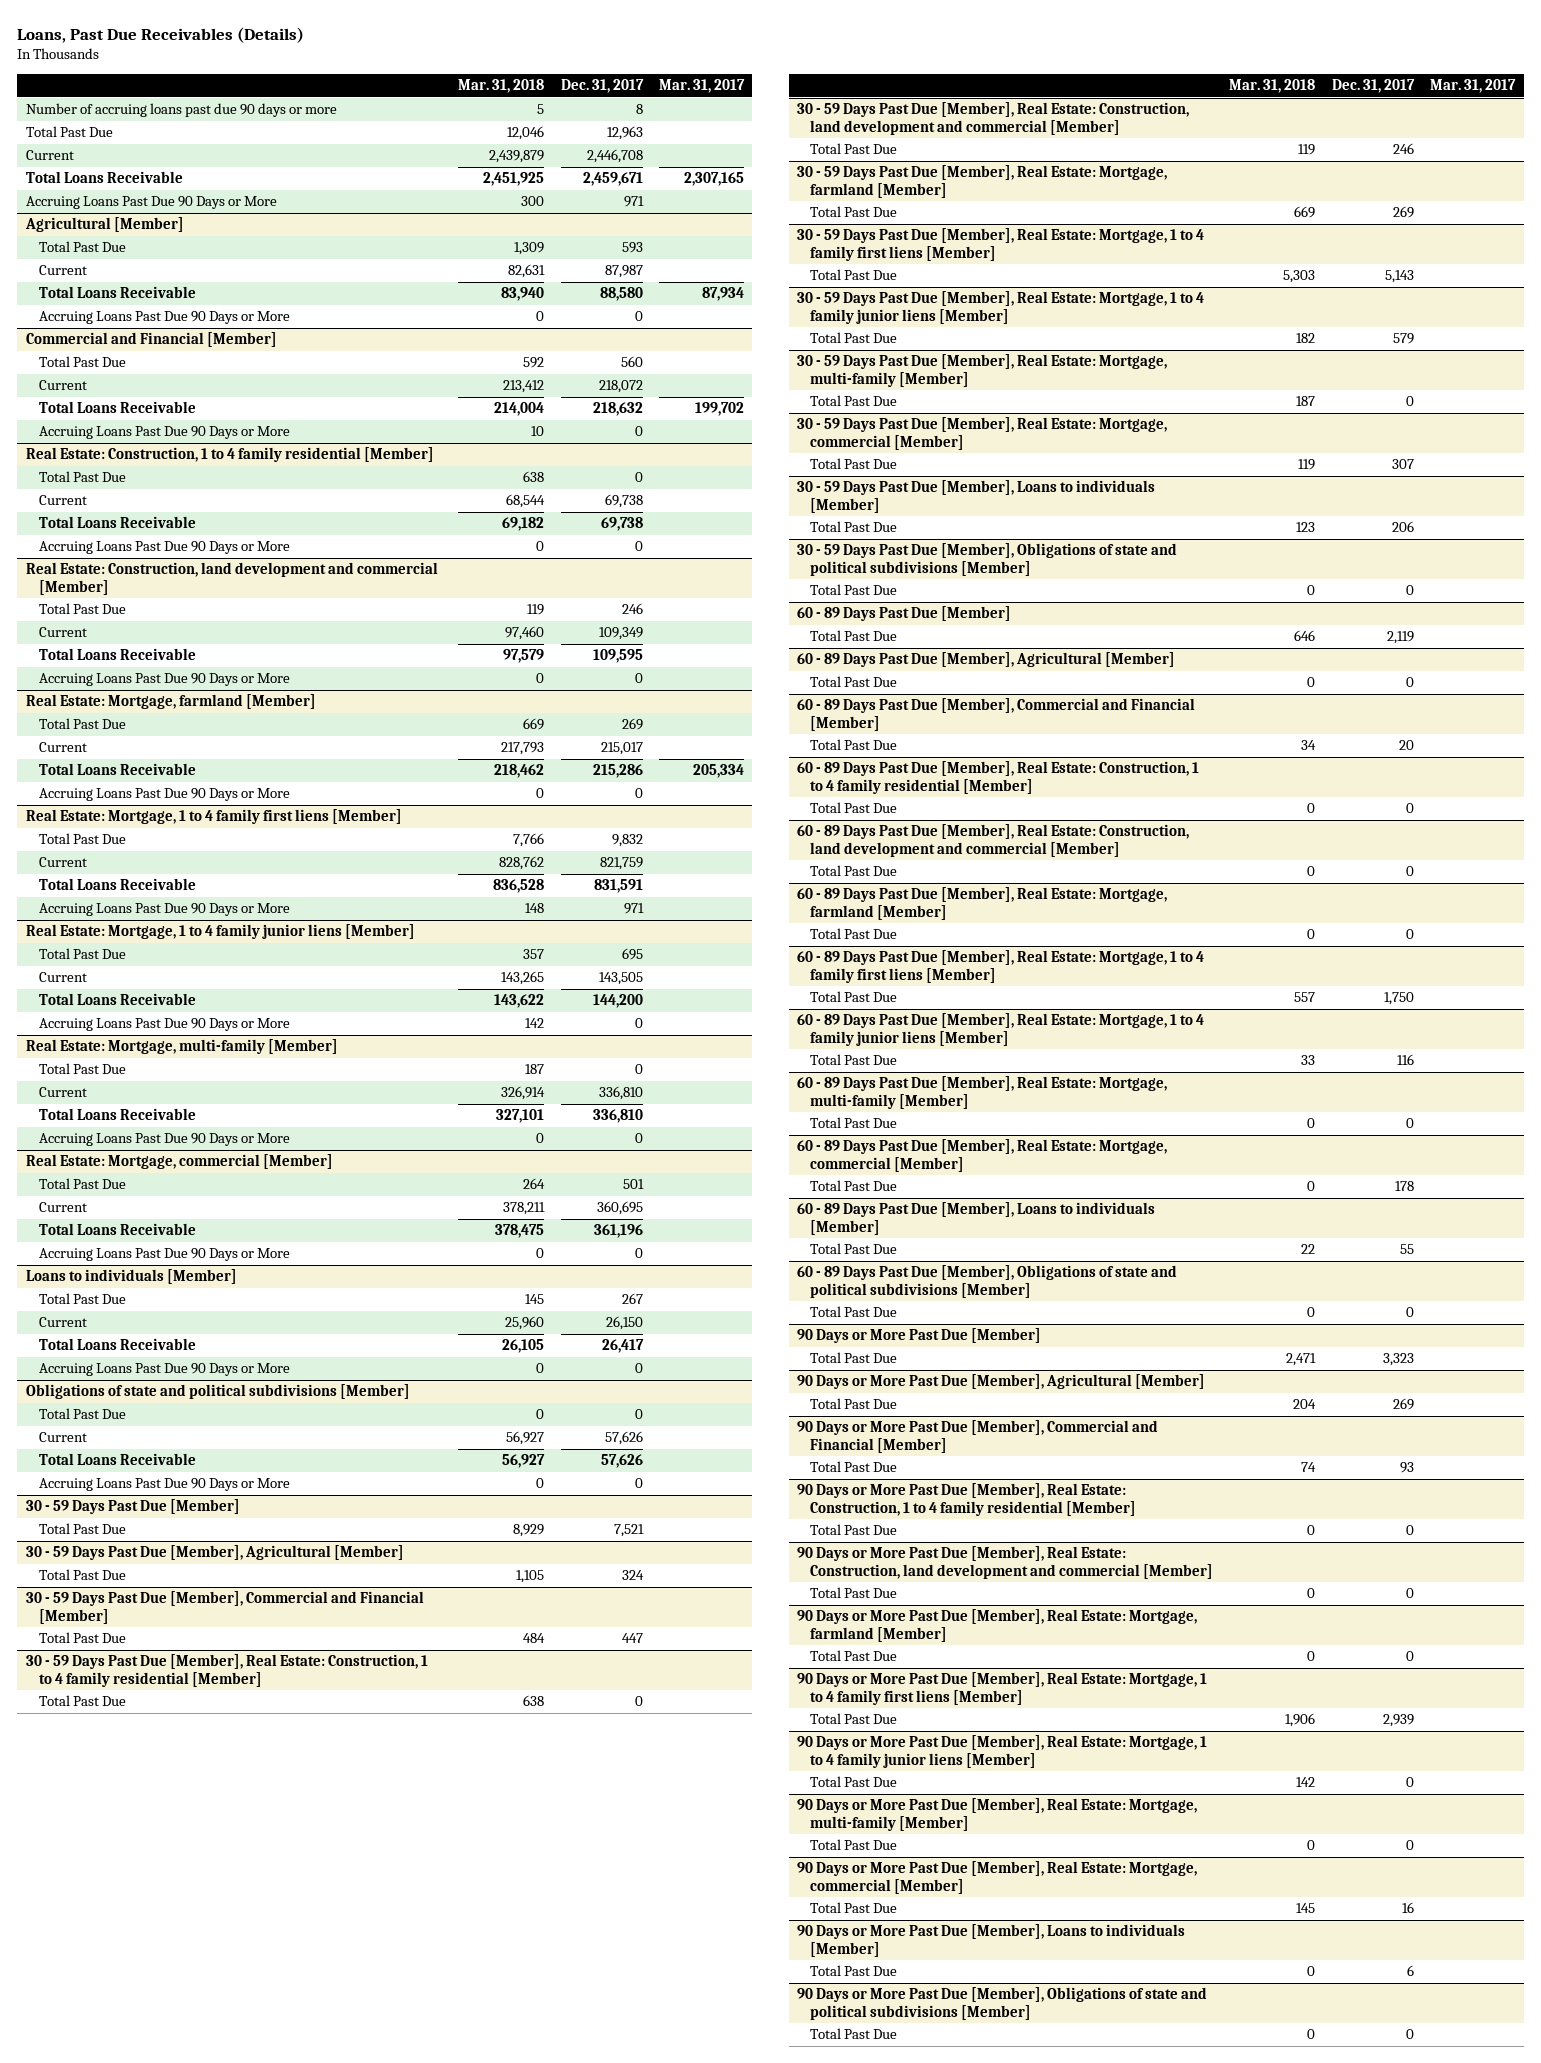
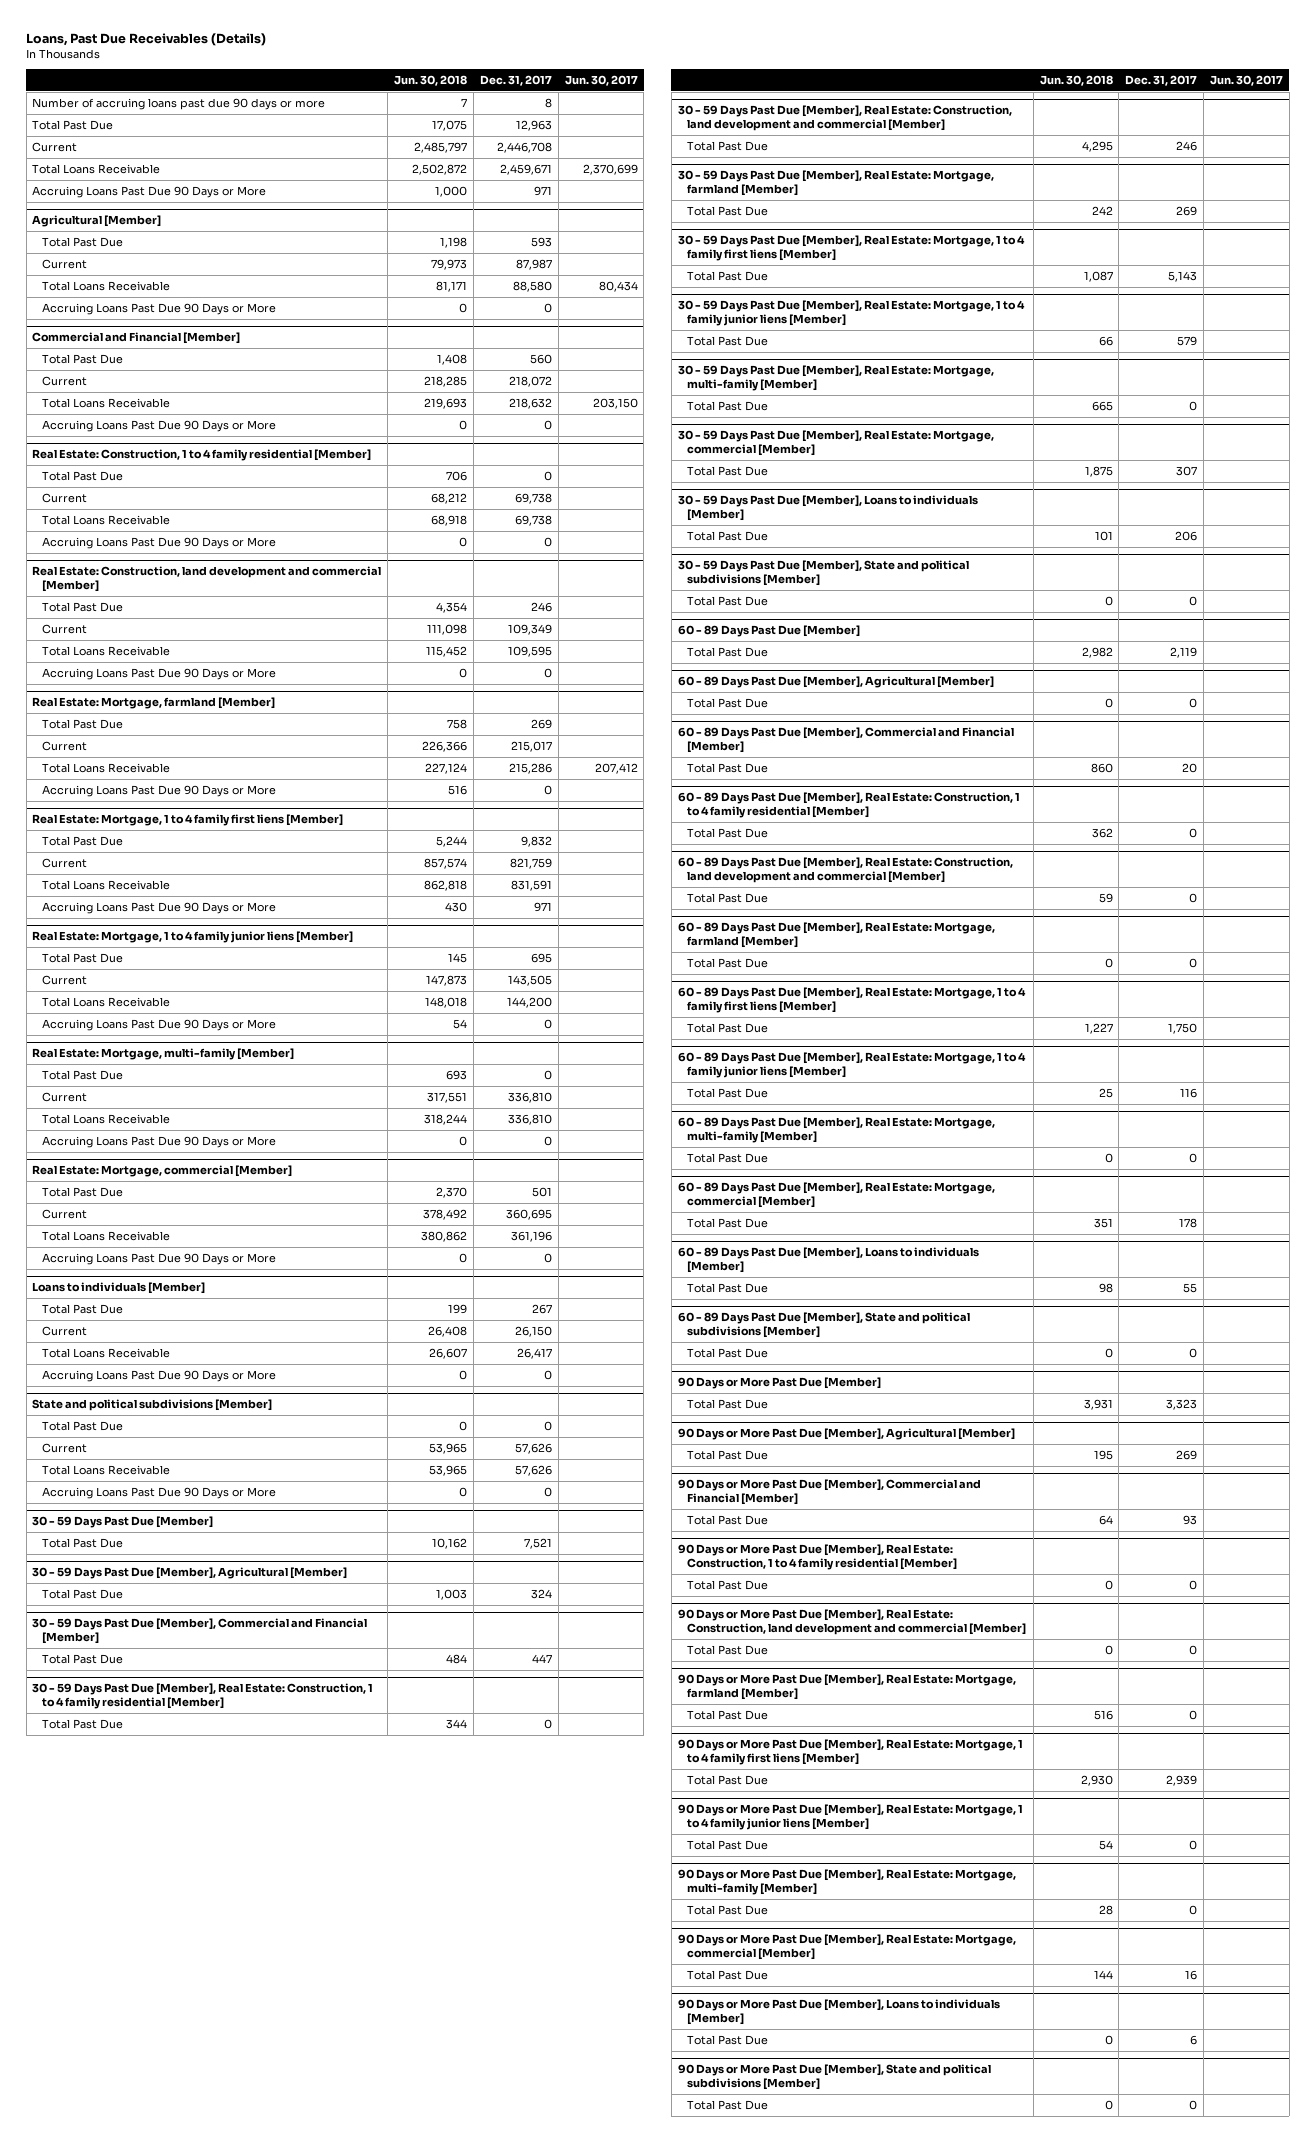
- | Mar. 31, 2018 | Dec. 31, 2017 | Mar. 31, 2017
+ | Jun. 30, 2018 | Dec. 31, 2017 | Jun. 30, 2017
- Obligations of state and political subdivisions [Member]
+ State and political subdivisions [Member]
- 30 - 59 Days Past Due [Member], Obligations of state and political subdivisions [Member]
+ 30 - 59 Days Past Due [Member], State and political subdivisions [Member]
- 60 - 89 Days Past Due [Member], Obligations of state and political subdivisions [Member]
+ 60 - 89 Days Past Due [Member], State and political subdivisions [Member]
- 90 Days or More Past Due [Member], Obligations of state and political subdivisions [Member]
+ 90 Days or More Past Due [Member], State and political subdivisions [Member]

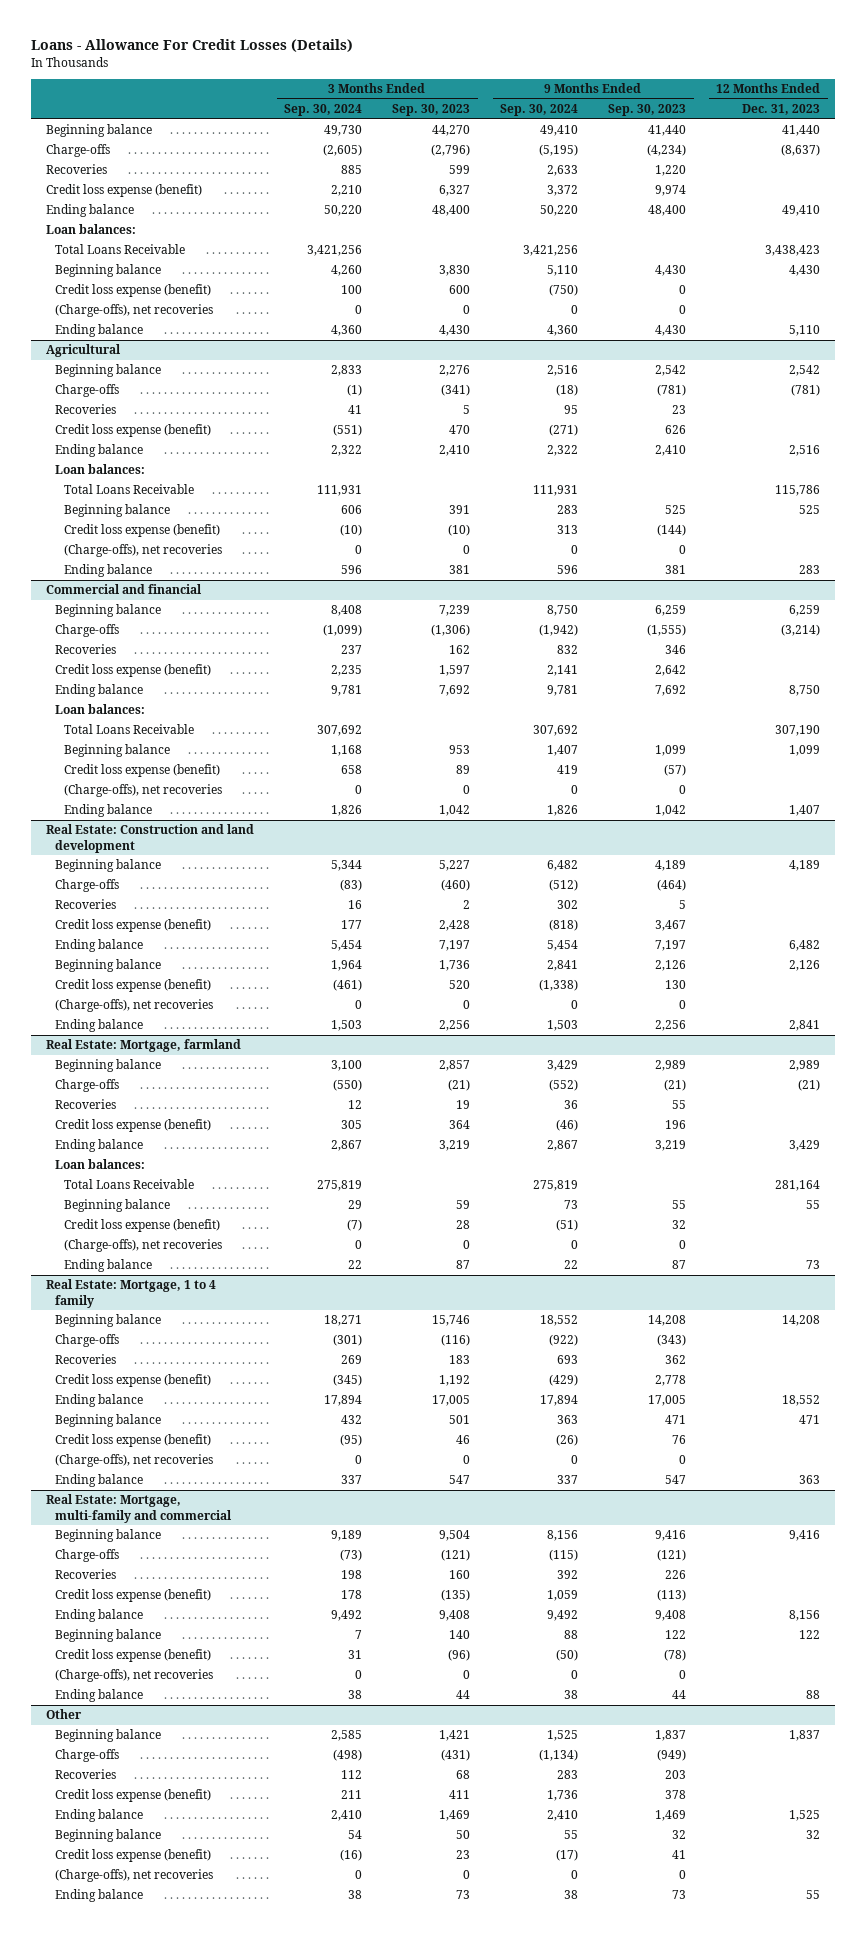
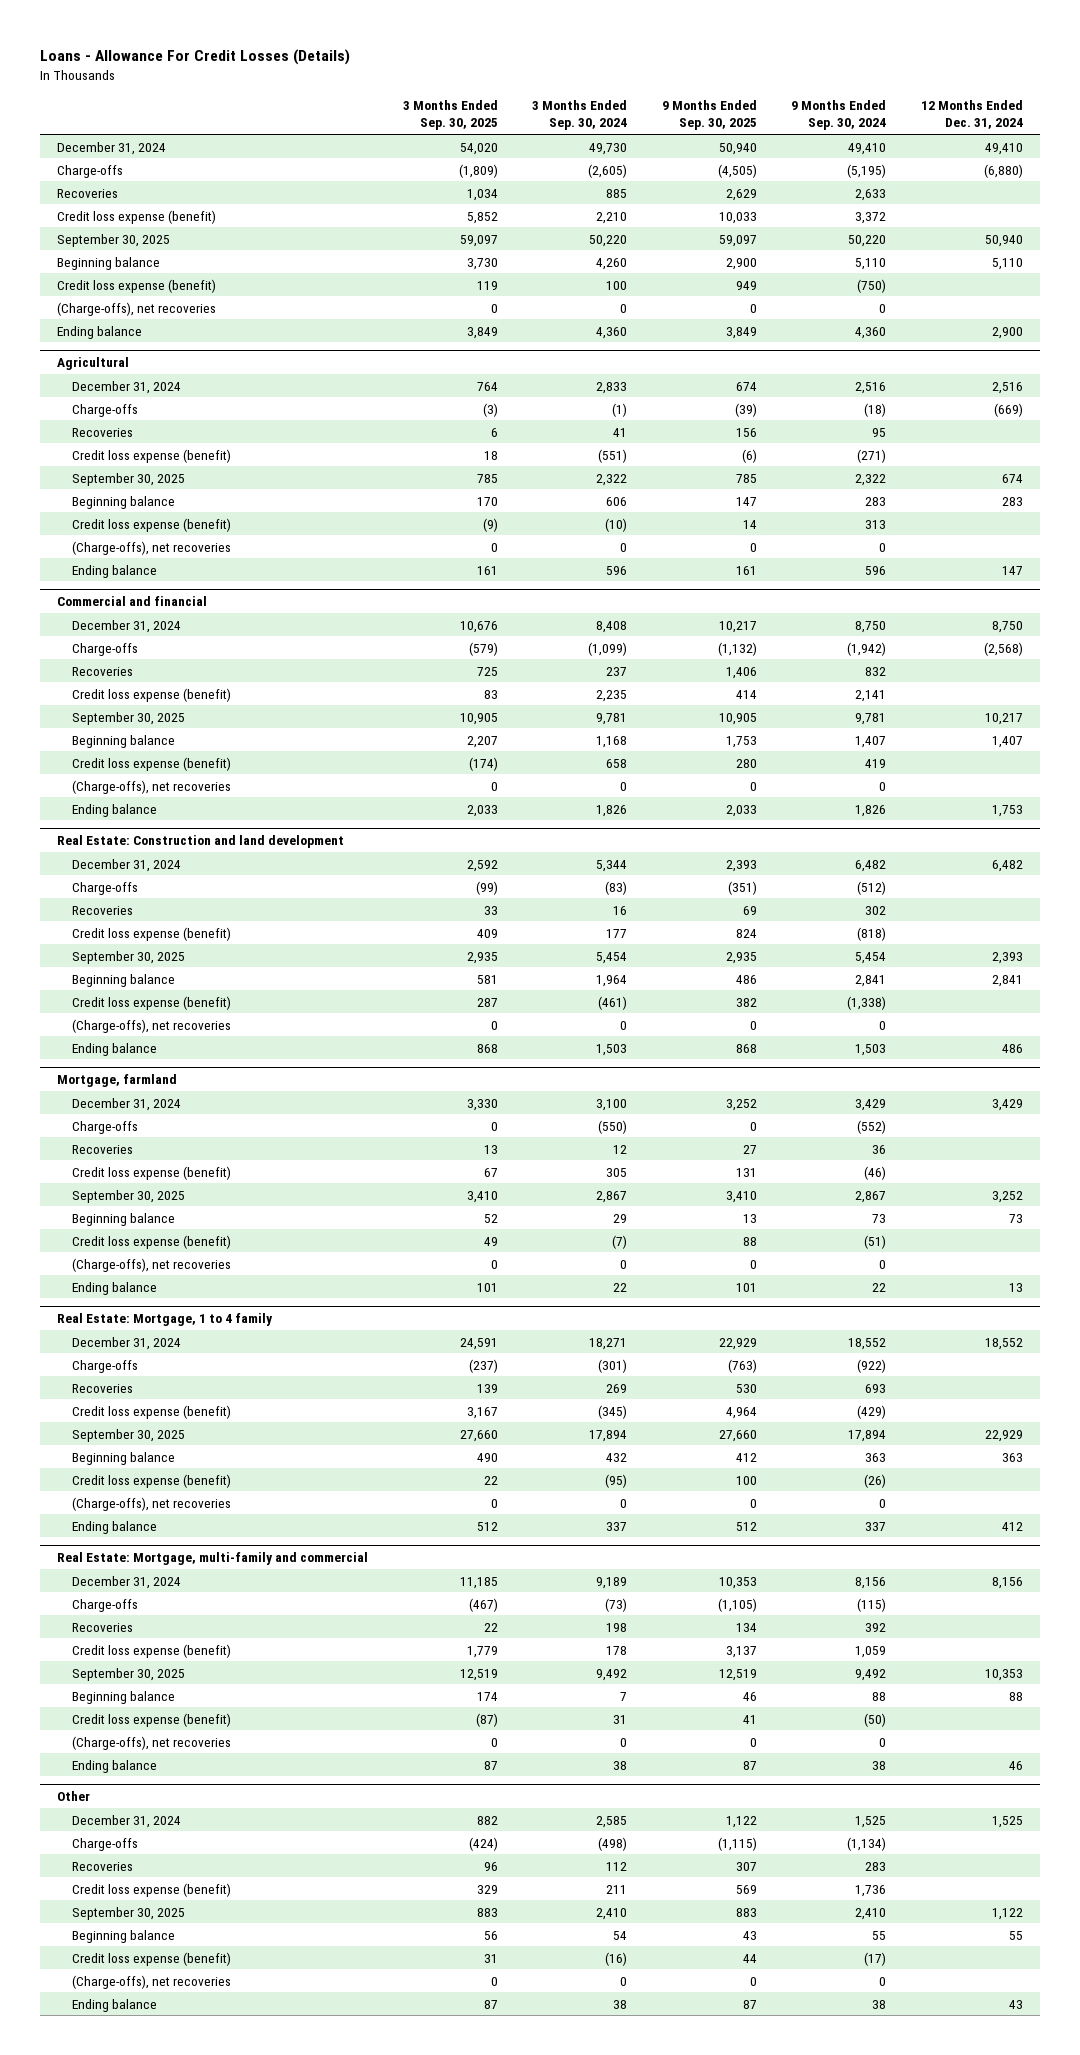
- | 3 Months Ended Sep. 30, 2024 | 3 Months Ended Sep. 30, 2023 | 9 Months Ended Sep. 30, 2024 | 9 Months Ended Sep. 30, 2023 | 12 Months Ended Dec. 31, 2023
+ | 3 Months Ended Sep. 30, 2025 | 3 Months Ended Sep. 30, 2024 | 9 Months Ended Sep. 30, 2025 | 9 Months Ended Sep. 30, 2024 | 12 Months Ended Dec. 31, 2024
- Beginning balance | 49,730 | 44,270 | 49,410 | 41,440 | 41,440
+ December 31, 2024 | 54,020 | 49,730 | 50,940 | 49,410 | 49,410
- Ending balance | 50,220 | 48,400 | 50,220 | 48,400 | 49,410
- Loan balances:
- Total Loans Receivable | 3,421,256 | | 3,421,256 | | 3,438,423
+ September 30, 2025 | 59,097 | 50,220 | 59,097 | 50,220 | 50,940
@ Agricultural
- Beginning balance | 2,833 | 2,276 | 2,516 | 2,542 | 2,542
+ December 31, 2024 | 764 | 2,833 | 674 | 2,516 | 2,516
- Ending balance | 2,322 | 2,410 | 2,322 | 2,410 | 2,516
- Loan balances:
- Total Loans Receivable | 111,931 | | 111,931 | | 115,786
+ September 30, 2025 | 785 | 2,322 | 785 | 2,322 | 674
@ Commercial and financial
- Beginning balance | 8,408 | 7,239 | 8,750 | 6,259 | 6,259
+ December 31, 2024 | 10,676 | 8,408 | 10,217 | 8,750 | 8,750
- Ending balance | 9,781 | 7,692 | 9,781 | 7,692 | 8,750
- Loan balances:
- Total Loans Receivable | 307,692 | | 307,692 | | 307,190
+ September 30, 2025 | 10,905 | 9,781 | 10,905 | 9,781 | 10,217
@ Real Estate: Construction and land development
- Beginning balance | 5,344 | 5,227 | 6,482 | 4,189 | 4,189
+ December 31, 2024 | 2,592 | 5,344 | 2,393 | 6,482 | 6,482
- Ending balance | 5,454 | 7,197 | 5,454 | 7,197 | 6,482
+ September 30, 2025 | 2,935 | 5,454 | 2,935 | 5,454 | 2,393
- Real Estate: Mortgage, farmland
- Beginning balance | 3,100 | 2,857 | 3,429 | 2,989 | 2,989
+ Mortgage, farmland
+ December 31, 2024 | 3,330 | 3,100 | 3,252 | 3,429 | 3,429
- Ending balance | 2,867 | 3,219 | 2,867 | 3,219 | 3,429
- Loan balances:
- Total Loans Receivable | 275,819 | | 275,819 | | 281,164
+ September 30, 2025 | 3,410 | 2,867 | 3,410 | 2,867 | 3,252
@ Real Estate: Mortgage, 1 to 4 family
- Beginning balance | 18,271 | 15,746 | 18,552 | 14,208 | 14,208
+ December 31, 2024 | 24,591 | 18,271 | 22,929 | 18,552 | 18,552
- Ending balance | 17,894 | 17,005 | 17,894 | 17,005 | 18,552
+ September 30, 2025 | 27,660 | 17,894 | 27,660 | 17,894 | 22,929
@ Real Estate: Mortgage, multi-family and commercial
- Beginning balance | 9,189 | 9,504 | 8,156 | 9,416 | 9,416
+ December 31, 2024 | 11,185 | 9,189 | 10,353 | 8,156 | 8,156
- Ending balance | 9,492 | 9,408 | 9,492 | 9,408 | 8,156
+ September 30, 2025 | 12,519 | 9,492 | 12,519 | 9,492 | 10,353
@ Other
- Beginning balance | 2,585 | 1,421 | 1,525 | 1,837 | 1,837
+ December 31, 2024 | 882 | 2,585 | 1,122 | 1,525 | 1,525
- Ending balance | 2,410 | 1,469 | 2,410 | 1,469 | 1,525
+ September 30, 2025 | 883 | 2,410 | 883 | 2,410 | 1,122

